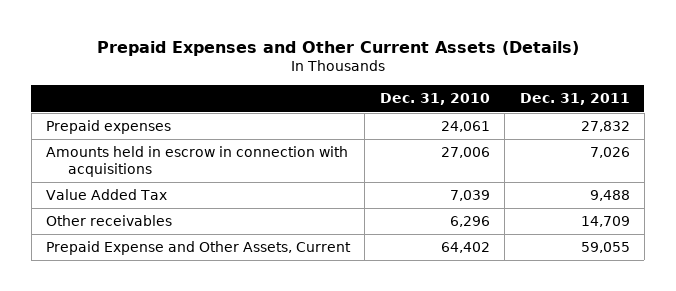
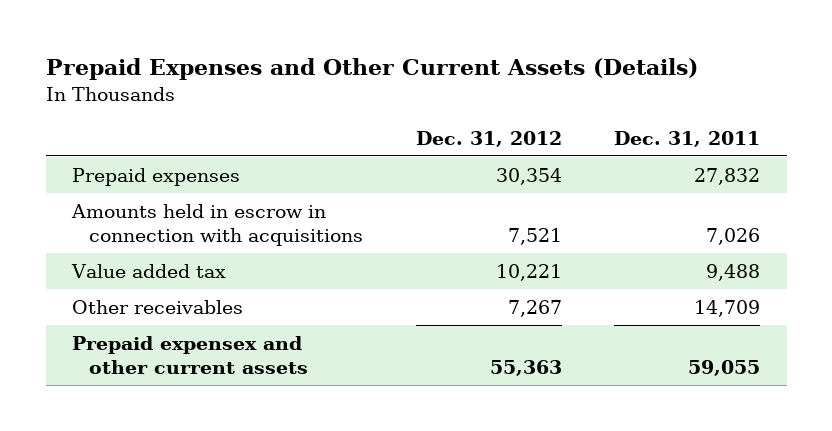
- | Dec. 31, 2010 | Dec. 31, 2011
+ | Dec. 31, 2012 | Dec. 31, 2011
- Value Added Tax | 7,039 | 9,488
+ Value added tax | 10,221 | 9,488
- Prepaid Expense and Other Assets, Current | 64,402 | 59,055
+ Prepaid expensex and other current assets | 55,363 | 59,055

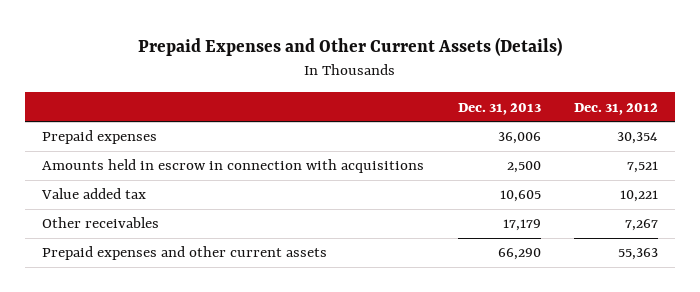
- | Dec. 31, 2012 | Dec. 31, 2011
+ | Dec. 31, 2013 | Dec. 31, 2012
- Prepaid expensex and other current assets | 55,363 | 59,055
+ Prepaid expenses and other current assets | 66,290 | 55,363

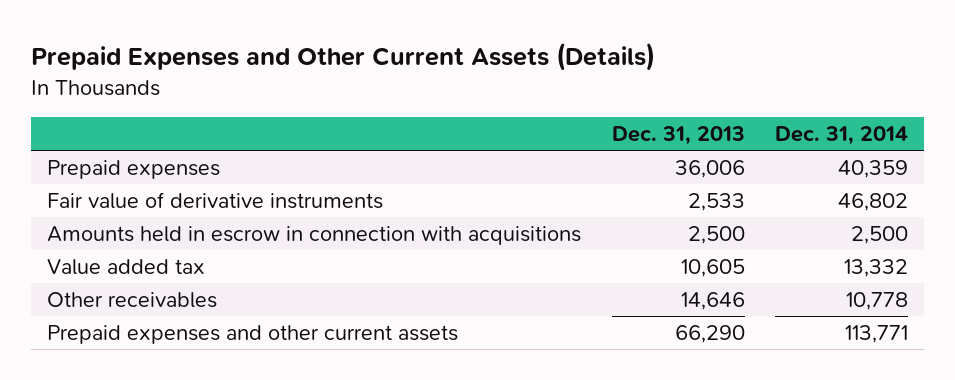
- | Dec. 31, 2013 | Dec. 31, 2012
+ | Dec. 31, 2013 | Dec. 31, 2014
+ Fair value of derivative instruments | 2,533 | 46,802
- Other receivables | 17,179 | 7,267
+ Other receivables | 14,646 | 10,778

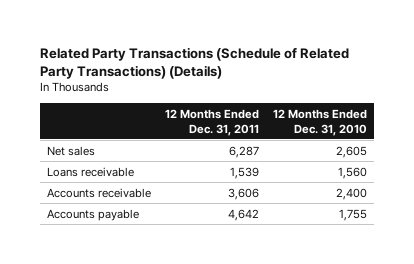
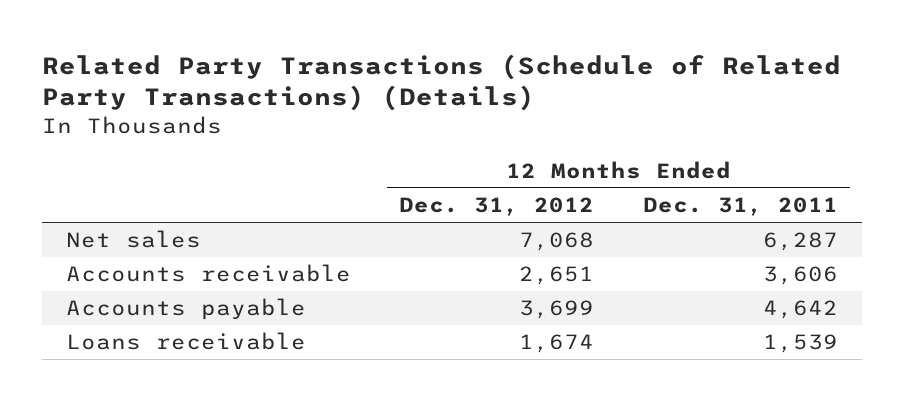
- | 12 Months Ended Dec. 31, 2011 | 12 Months Ended Dec. 31, 2010
+ | 12 Months Ended Dec. 31, 2012 | 12 Months Ended Dec. 31, 2011
moved down: Loans receivable | 1,674 | 1,539

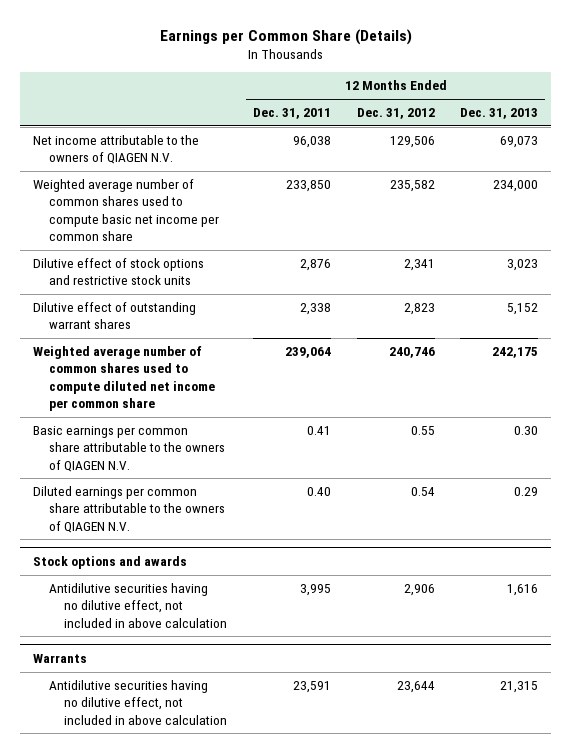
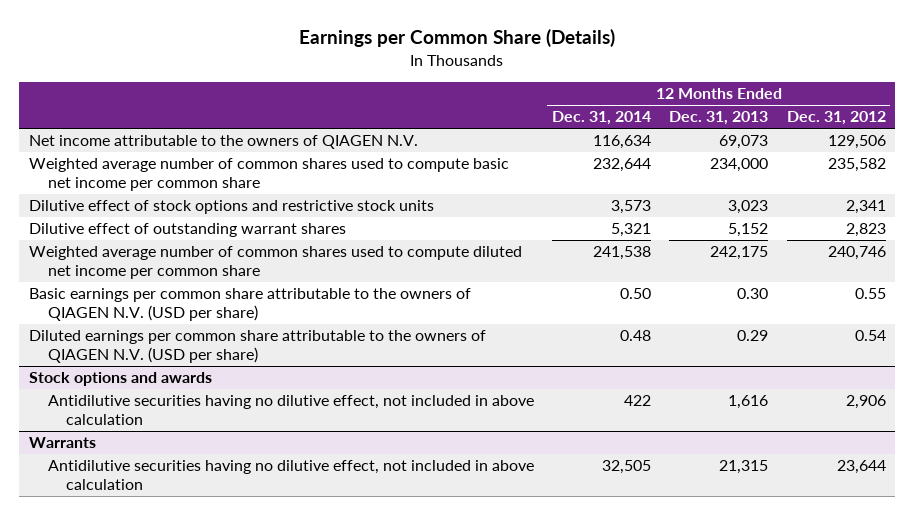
- | 12 Months Ended Dec. 31, 2011 | 12 Months Ended Dec. 31, 2012 | 12 Months Ended Dec. 31, 2013
+ | 12 Months Ended Dec. 31, 2014 | 12 Months Ended Dec. 31, 2013 | 12 Months Ended Dec. 31, 2012
- Basic earnings per common share attributable to the owners of QIAGEN N.V. | 0.41 | 0.55 | 0.30
- Diluted earnings per common share attributable to the owners of QIAGEN N.V. | 0.40 | 0.54 | 0.29
+ Basic earnings per common share attributable to the owners of QIAGEN N.V. (USD per share) | 0.50 | 0.30 | 0.55
+ Diluted earnings per common share attributable to the owners of QIAGEN N.V. (USD per share) | 0.48 | 0.29 | 0.54

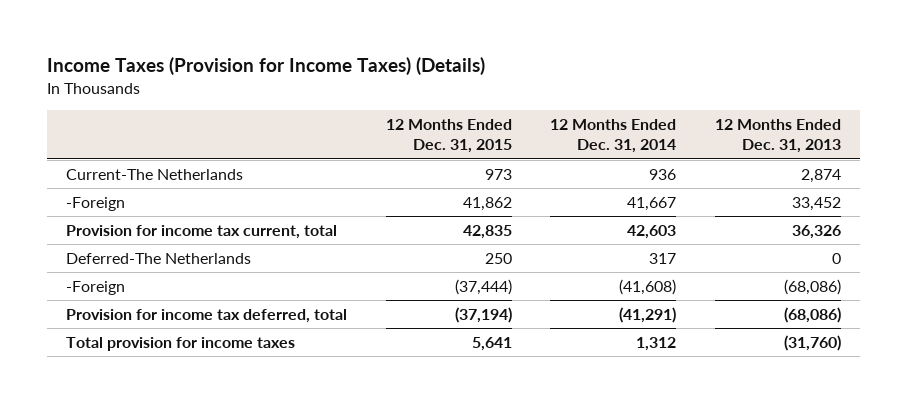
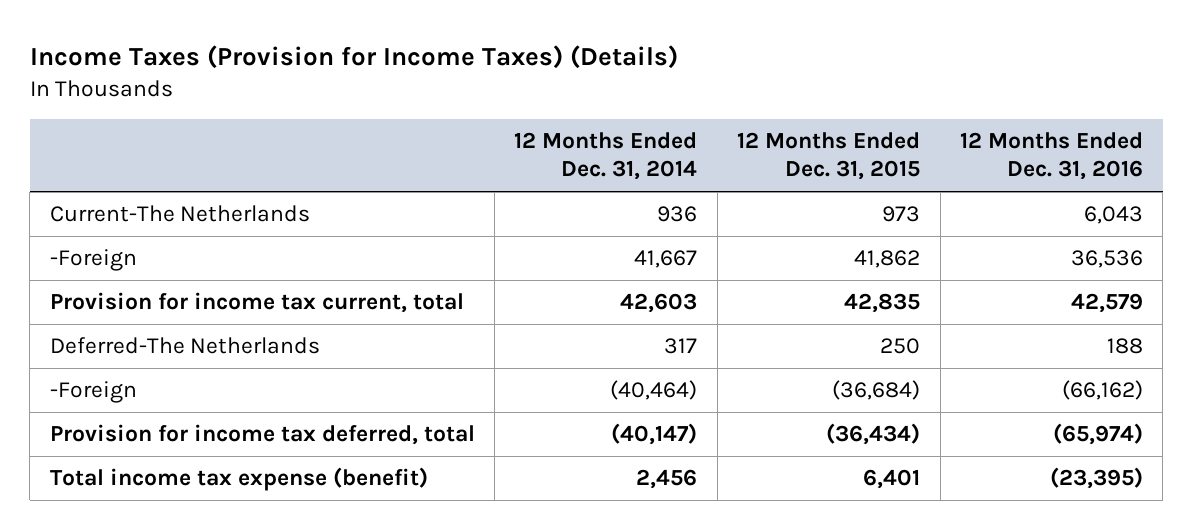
- | 12 Months Ended Dec. 31, 2015 | 12 Months Ended Dec. 31, 2014 | 12 Months Ended Dec. 31, 2013
+ | 12 Months Ended Dec. 31, 2014 | 12 Months Ended Dec. 31, 2015 | 12 Months Ended Dec. 31, 2016
- -Foreign | (37,444) | (41,608) | (68,086)
- Provision for income tax deferred, total | (37,194) | (41,291) | (68,086)
- Total provision for income taxes | 5,641 | 1,312 | (31,760)
+ -Foreign | (40,464) | (36,684) | (66,162)
+ Provision for income tax deferred, total | (40,147) | (36,434) | (65,974)
+ Total income tax expense (benefit) | 2,456 | 6,401 | (23,395)

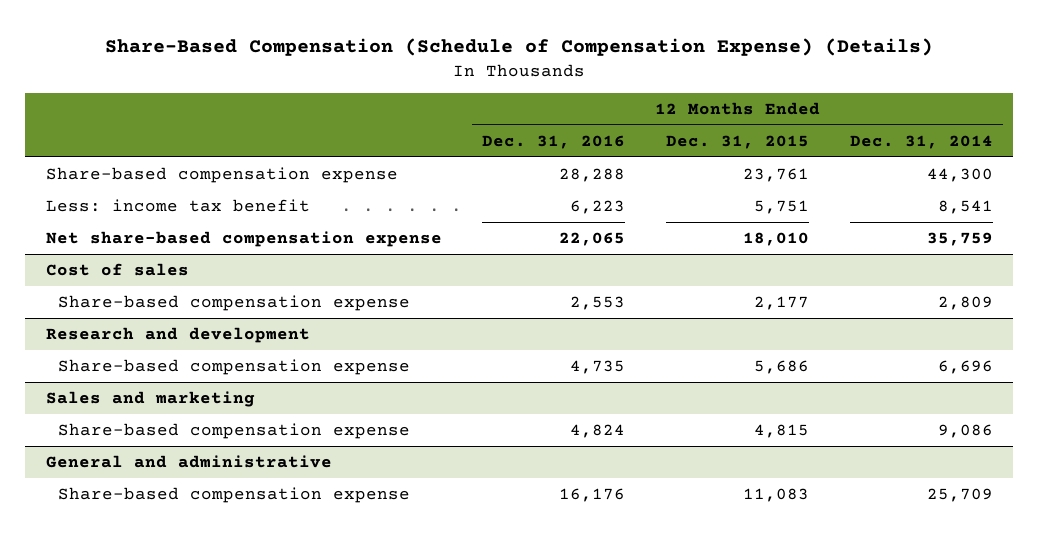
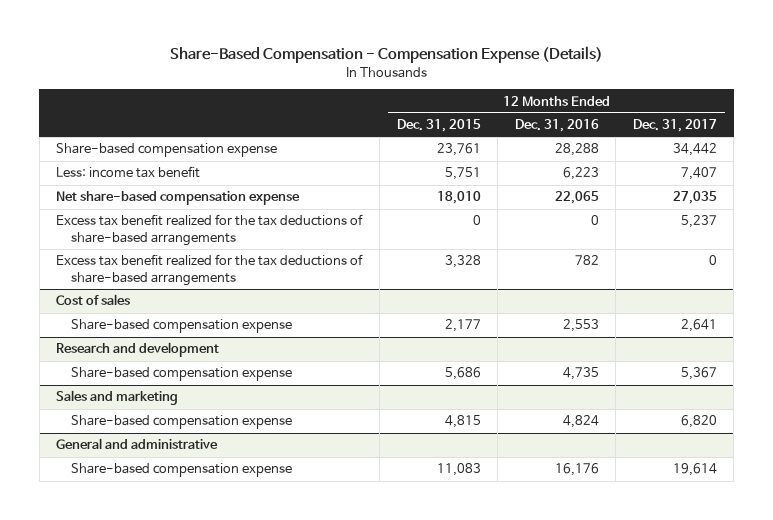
- Share-Based Compensation (Schedule of Compensation Expense) (Details)
+ Share-Based Compensation - Compensation Expense (Details)
- | 12 Months Ended Dec. 31, 2016 | 12 Months Ended Dec. 31, 2015 | 12 Months Ended Dec. 31, 2014
+ | 12 Months Ended Dec. 31, 2015 | 12 Months Ended Dec. 31, 2016 | 12 Months Ended Dec. 31, 2017
+ Excess tax benefit realized for the tax deductions of share-based arrangements | 0 | 0 | 5,237
+ Excess tax benefit realized for the tax deductions of share-based arrangements | 3,328 | 782 | 0

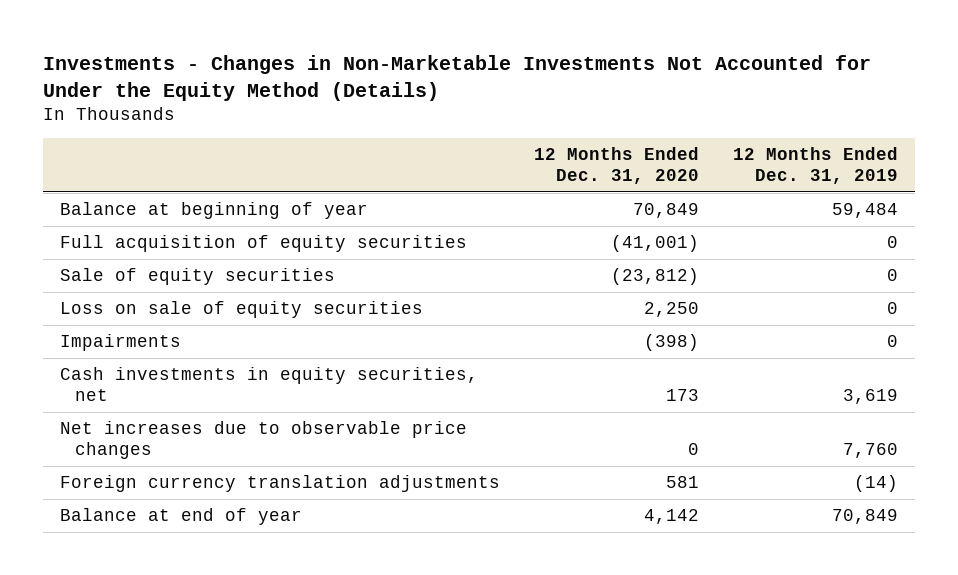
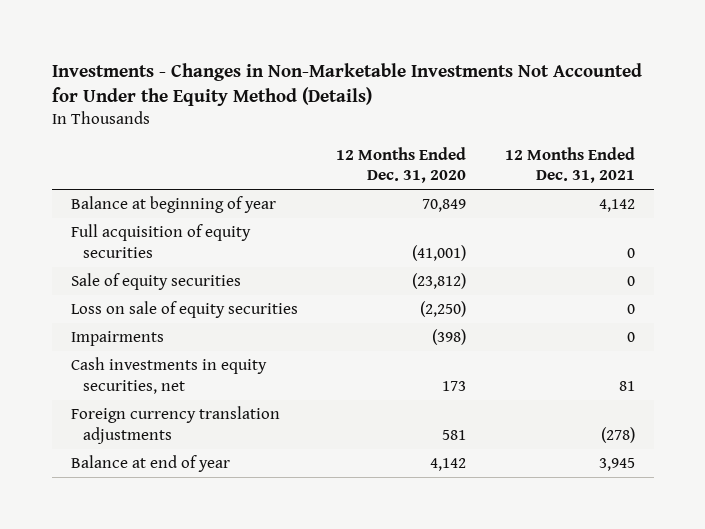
- | 12 Months Ended Dec. 31, 2020 | 12 Months Ended Dec. 31, 2019
+ | 12 Months Ended Dec. 31, 2020 | 12 Months Ended Dec. 31, 2021
- Loss on sale of equity securities | 2,250 | 0
+ Loss on sale of equity securities | (2,250) | 0
- Net increases due to observable price changes | 0 | 7,760

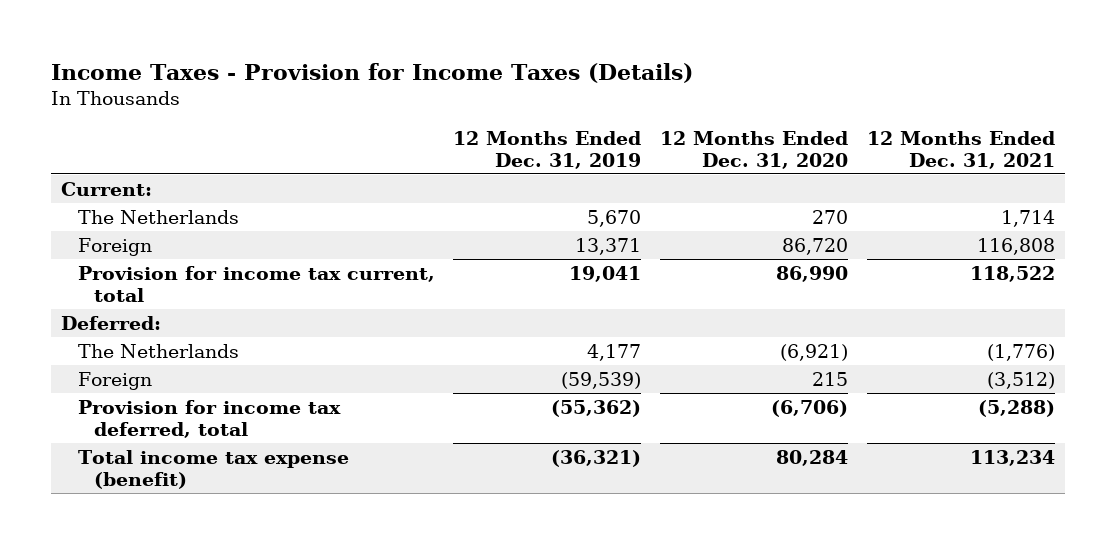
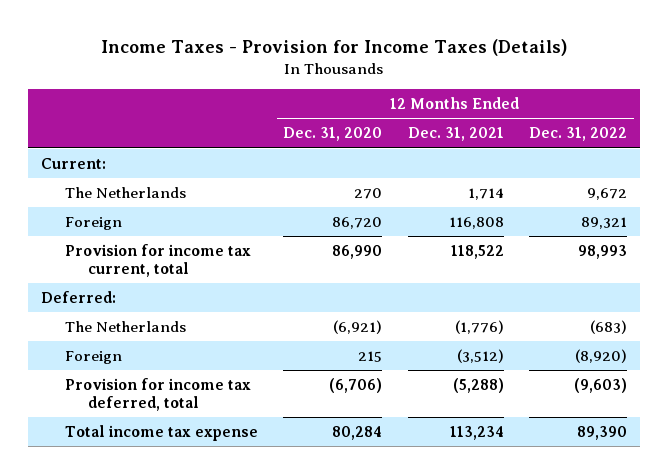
- | 12 Months Ended Dec. 31, 2019 | 12 Months Ended Dec. 31, 2020 | 12 Months Ended Dec. 31, 2021
+ | 12 Months Ended Dec. 31, 2020 | 12 Months Ended Dec. 31, 2021 | 12 Months Ended Dec. 31, 2022
- Total income tax expense (benefit) | (36,321) | 80,284 | 113,234
+ Total income tax expense | 80,284 | 113,234 | 89,390

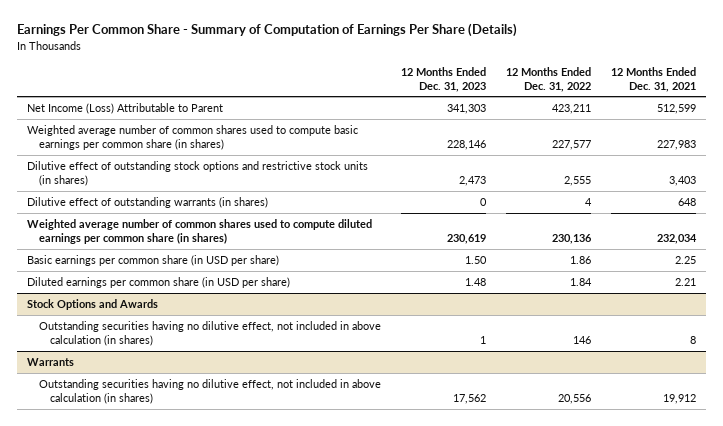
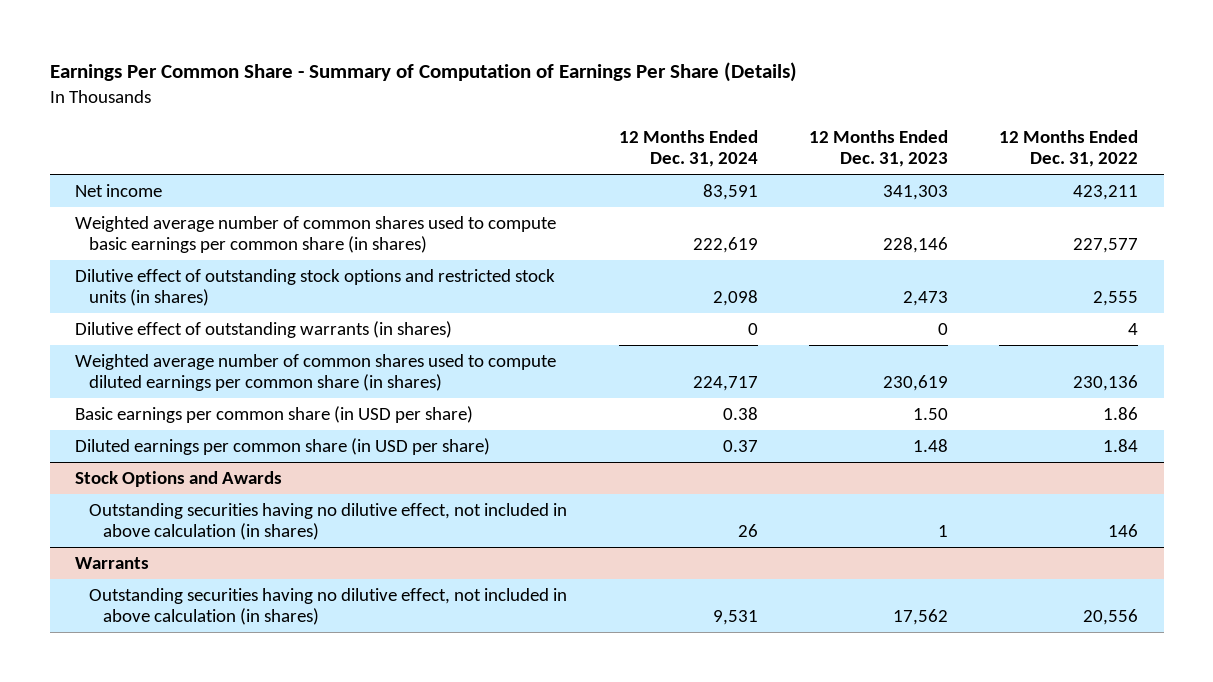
- | 12 Months Ended Dec. 31, 2023 | 12 Months Ended Dec. 31, 2022 | 12 Months Ended Dec. 31, 2021
+ | 12 Months Ended Dec. 31, 2024 | 12 Months Ended Dec. 31, 2023 | 12 Months Ended Dec. 31, 2022
- Net Income (Loss) Attributable to Parent | 341,303 | 423,211 | 512,599
+ Net income | 83,591 | 341,303 | 423,211
- Dilutive effect of outstanding stock options and restrictive stock units (in shares) | 2,473 | 2,555 | 3,403
+ Dilutive effect of outstanding stock options and restricted stock units (in shares) | 2,098 | 2,473 | 2,555

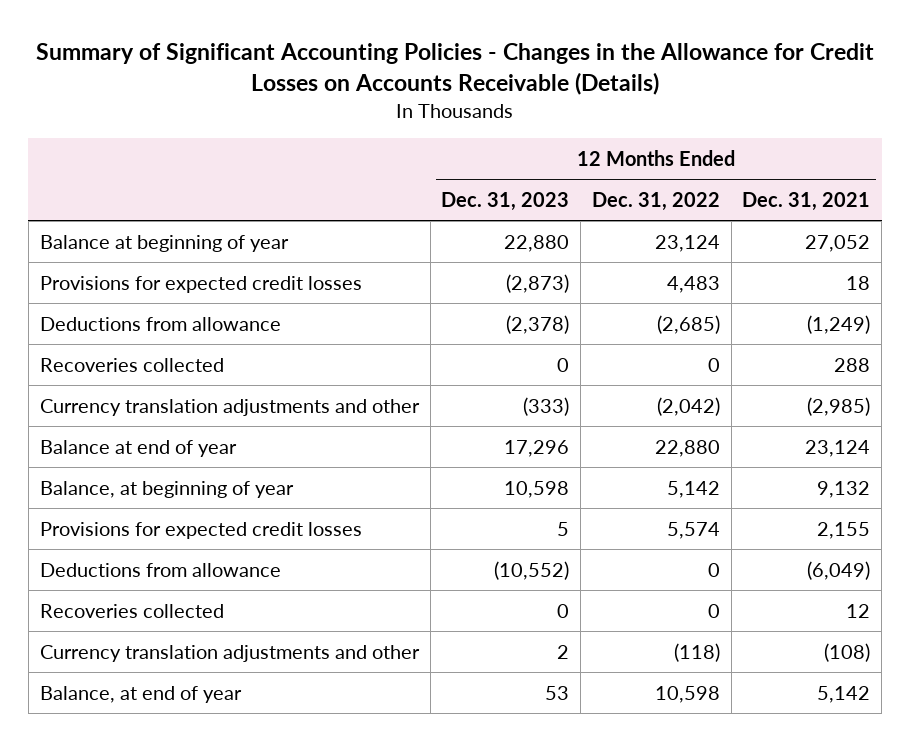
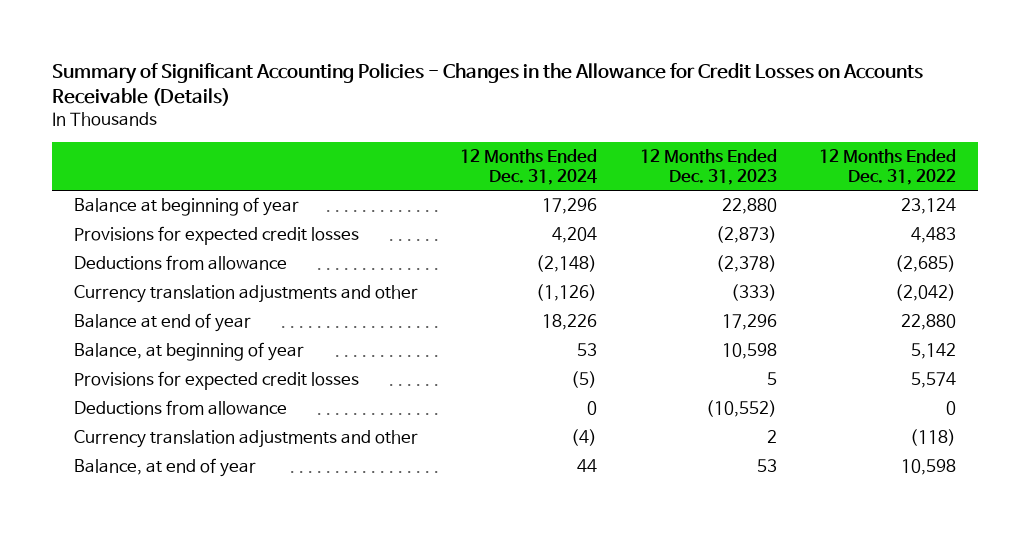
- | 12 Months Ended Dec. 31, 2023 | 12 Months Ended Dec. 31, 2022 | 12 Months Ended Dec. 31, 2021
+ | 12 Months Ended Dec. 31, 2024 | 12 Months Ended Dec. 31, 2023 | 12 Months Ended Dec. 31, 2022
- Recoveries collected | 0 | 0 | 288
- Recoveries collected | 0 | 0 | 12

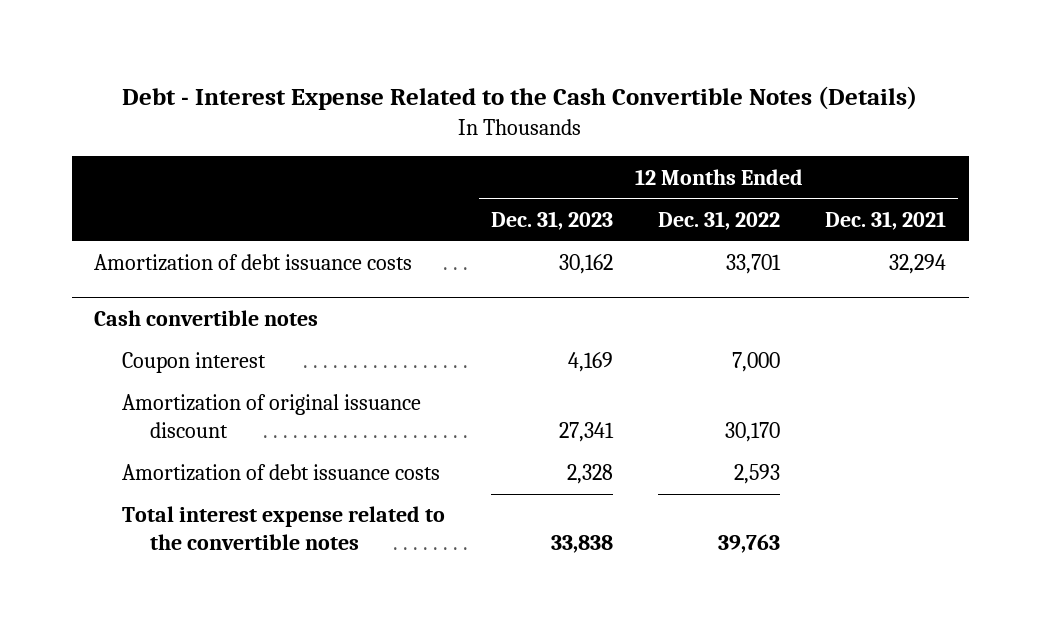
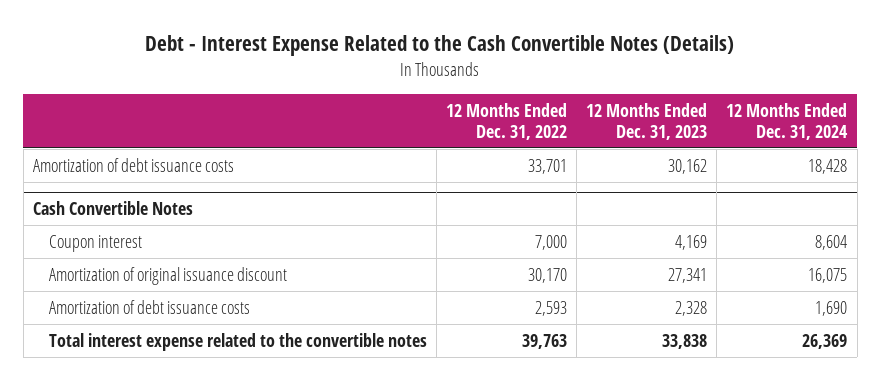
- | 12 Months Ended Dec. 31, 2023 | 12 Months Ended Dec. 31, 2022 | 12 Months Ended Dec. 31, 2021
+ | 12 Months Ended Dec. 31, 2022 | 12 Months Ended Dec. 31, 2023 | 12 Months Ended Dec. 31, 2024
- Cash convertible notes
+ Cash Convertible Notes

